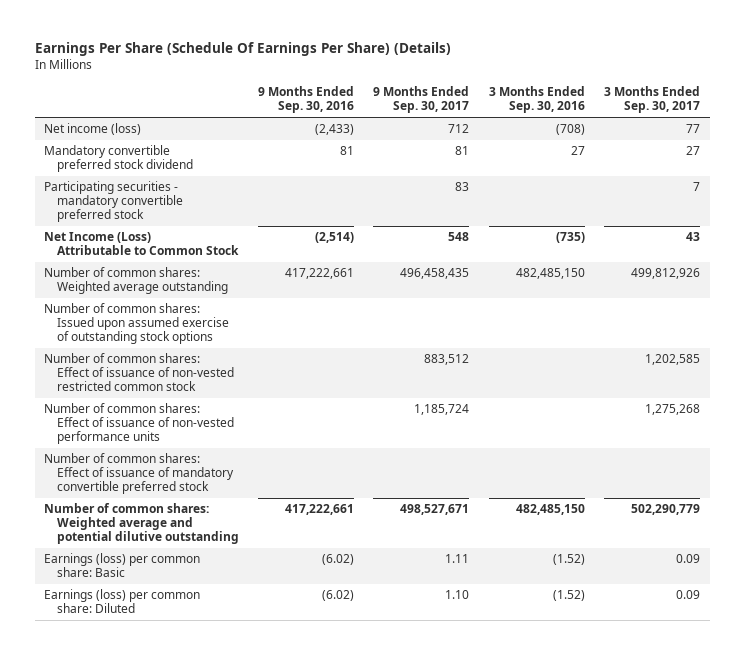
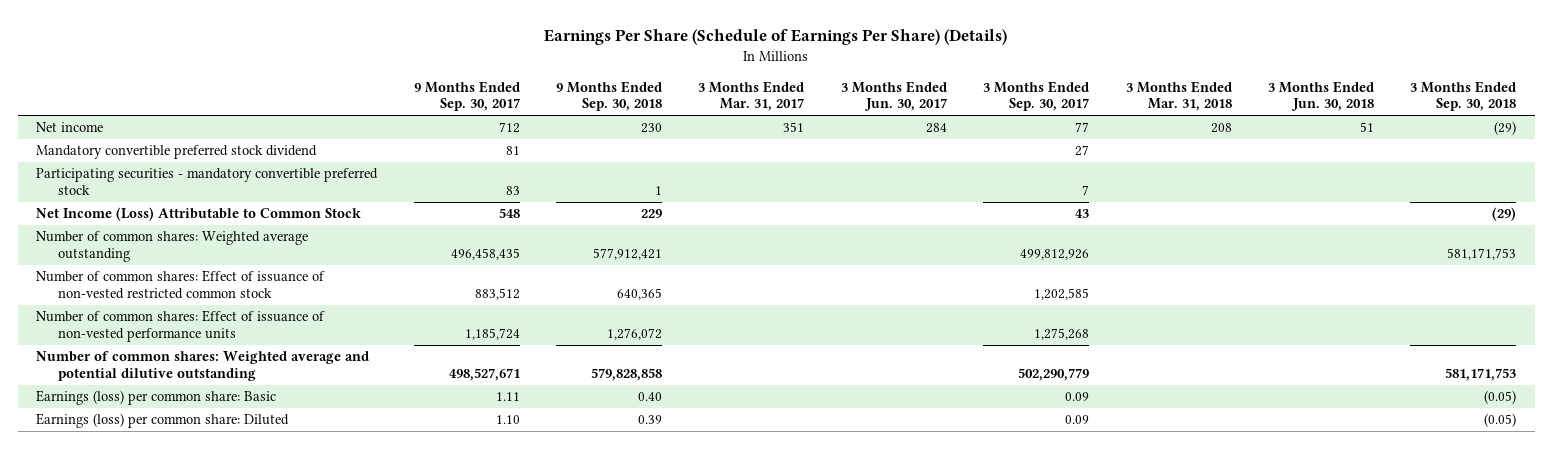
- Earnings Per Share (Schedule Of Earnings Per Share) (Details)
+ Earnings Per Share (Schedule of Earnings Per Share) (Details)
- | 9 Months Ended Sep. 30, 2016 | 9 Months Ended Sep. 30, 2017 | 3 Months Ended Sep. 30, 2016 | 3 Months Ended Sep. 30, 2017
+ | 9 Months Ended Sep. 30, 2017 | 9 Months Ended Sep. 30, 2018 | 3 Months Ended Mar. 31, 2017 | 3 Months Ended Jun. 30, 2017 | 3 Months Ended Sep. 30, 2017 | 3 Months Ended Mar. 31, 2018 | 3 Months Ended Jun. 30, 2018 | 3 Months Ended Sep. 30, 2018
- Net income (loss) | (2,433) | 712 | (708) | 77
+ Net income | 712 | 230 | 351 | 284 | 77 | 208 | 51 | (29)
- Number of common shares: Issued upon assumed exercise of outstanding stock options
- Number of common shares: Effect of issuance of mandatory convertible preferred stock

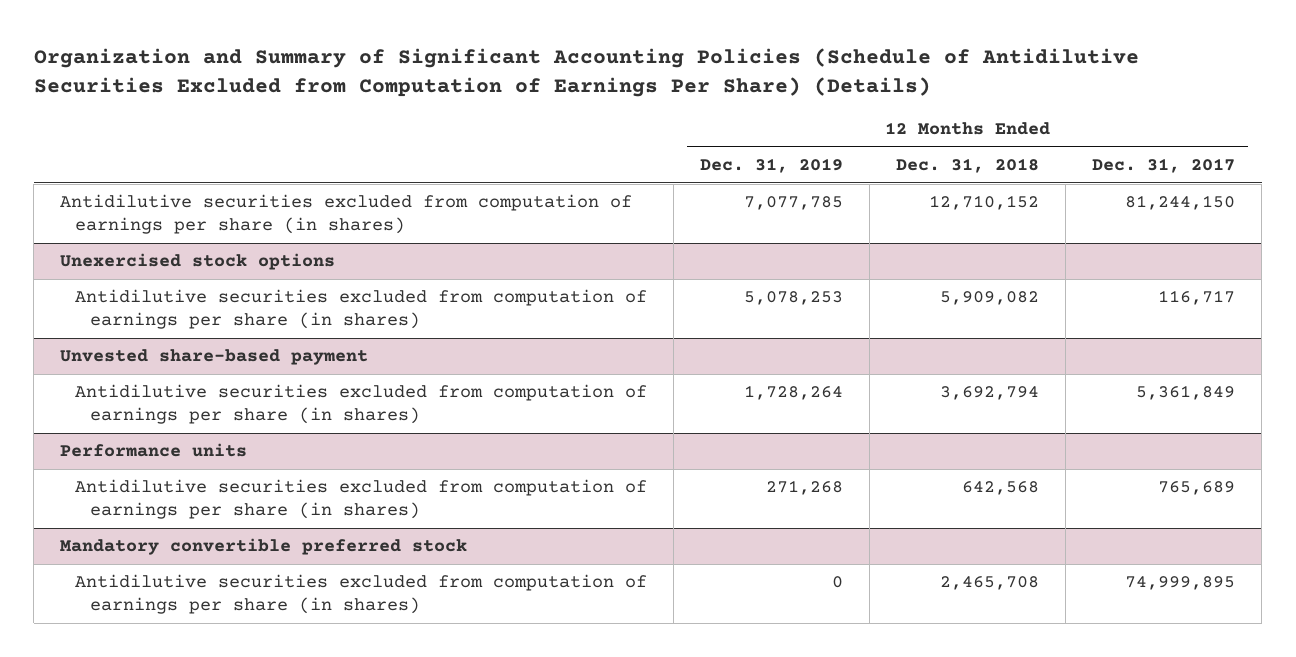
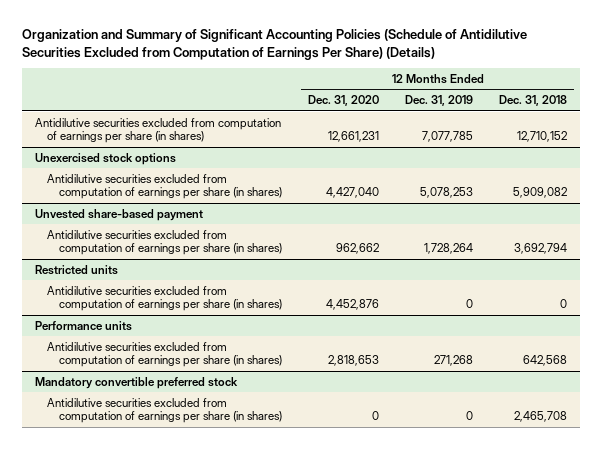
- | 12 Months Ended Dec. 31, 2019 | 12 Months Ended Dec. 31, 2018 | 12 Months Ended Dec. 31, 2017
+ | 12 Months Ended Dec. 31, 2020 | 12 Months Ended Dec. 31, 2019 | 12 Months Ended Dec. 31, 2018
+ Restricted units
+ Antidilutive securities excluded from computation of earnings per share (in shares) | 4,452,876 | 0 | 0

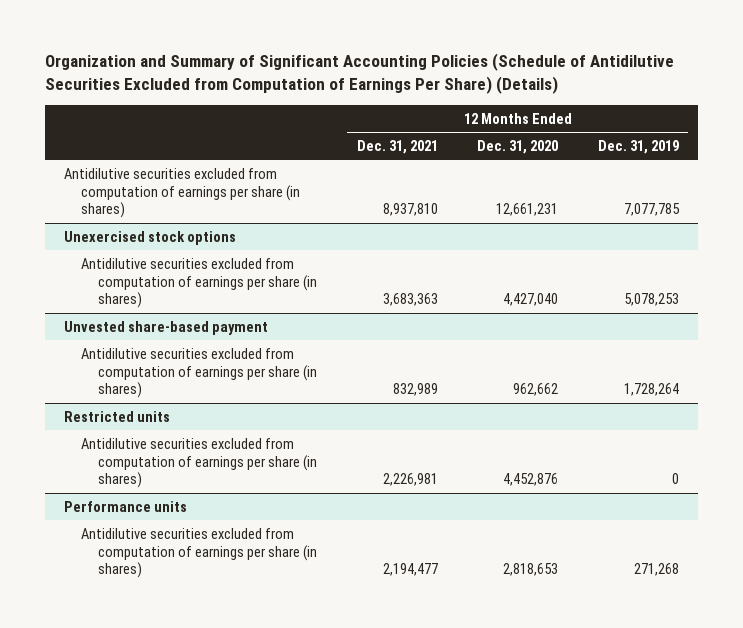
- | 12 Months Ended Dec. 31, 2020 | 12 Months Ended Dec. 31, 2019 | 12 Months Ended Dec. 31, 2018
+ | 12 Months Ended Dec. 31, 2021 | 12 Months Ended Dec. 31, 2020 | 12 Months Ended Dec. 31, 2019
- Mandatory convertible preferred stock
- Antidilutive securities excluded from computation of earnings per share (in shares) | 0 | 0 | 2,465,708

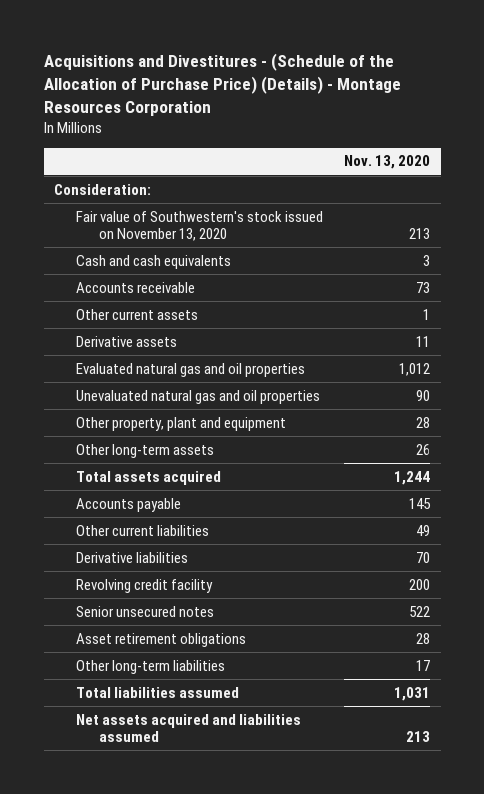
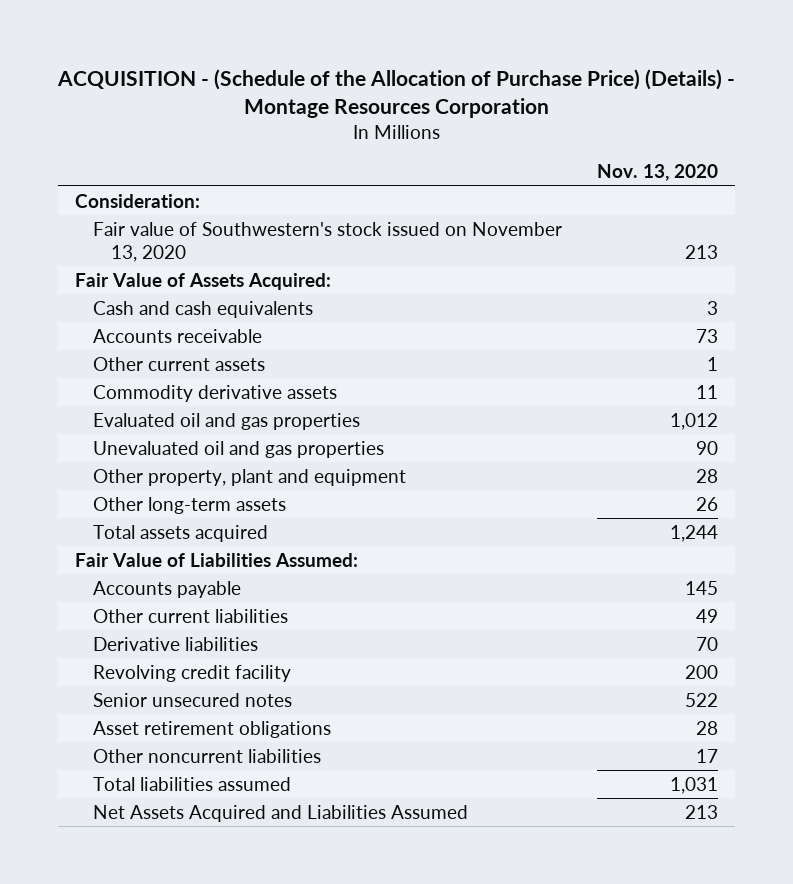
- Acquisitions and Divestitures - (Schedule of the Allocation of Purchase Price) (Details) - Montage Resources Corporation
+ ACQUISITION - (Schedule of the Allocation of Purchase Price) (Details) - Montage Resources Corporation
+ Fair Value of Assets Acquired:
- Derivative assets | 11
- Evaluated natural gas and oil properties | 1,012
- Unevaluated natural gas and oil properties | 90
+ Commodity derivative assets | 11
+ Evaluated oil and gas properties | 1,012
+ Unevaluated oil and gas properties | 90
+ Fair Value of Liabilities Assumed:
- Other long-term liabilities | 17
+ Other noncurrent liabilities | 17
- Net assets acquired and liabilities assumed | 213
+ Net Assets Acquired and Liabilities Assumed | 213

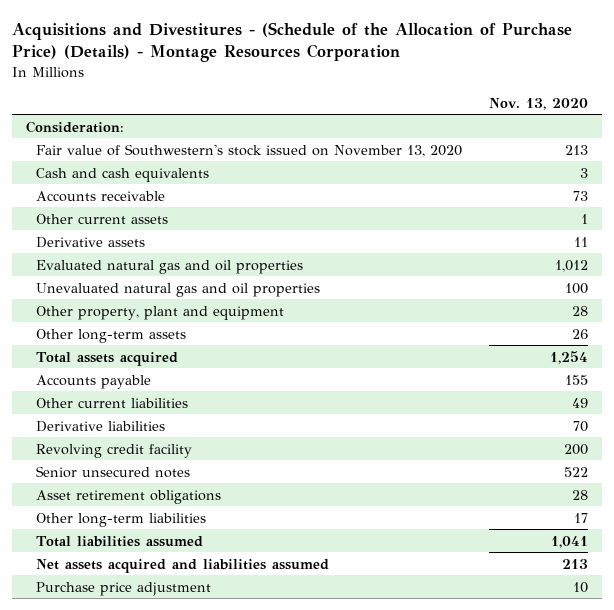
- ACQUISITION - (Schedule of the Allocation of Purchase Price) (Details) - Montage Resources Corporation
+ Acquisitions and Divestitures - (Schedule of the Allocation of Purchase Price) (Details) - Montage Resources Corporation
- Fair Value of Assets Acquired:
- Commodity derivative assets | 11
- Evaluated oil and gas properties | 1,012
- Unevaluated oil and gas properties | 90
+ Derivative assets | 11
+ Evaluated natural gas and oil properties | 1,012
+ Unevaluated natural gas and oil properties | 100
- Total assets acquired | 1,244
- Fair Value of Liabilities Assumed:
- Accounts payable | 145
+ Total assets acquired | 1,254
+ Accounts payable | 155
- Other noncurrent liabilities | 17
- Total liabilities assumed | 1,031
- Net Assets Acquired and Liabilities Assumed | 213
+ Other long-term liabilities | 17
+ Total liabilities assumed | 1,041
+ Net assets acquired and liabilities assumed | 213
+ Purchase price adjustment | 10

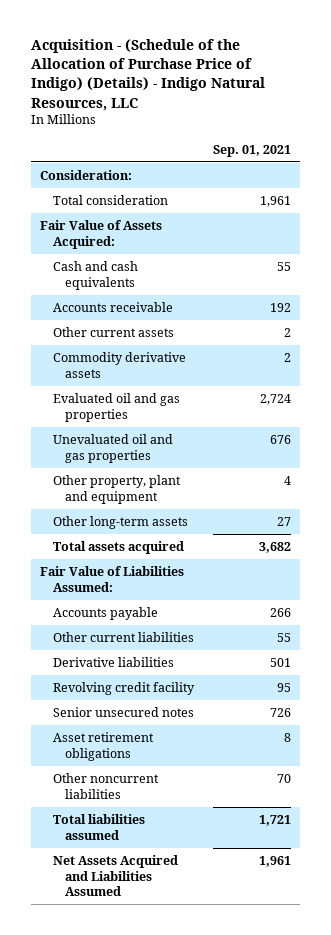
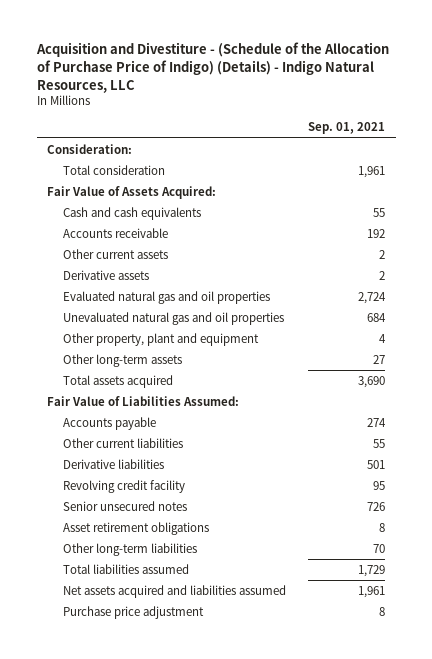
- Acquisition - (Schedule of the Allocation of Purchase Price of Indigo) (Details) - Indigo Natural Resources, LLC
+ Acquisition and Divestiture - (Schedule of the Allocation of Purchase Price of Indigo) (Details) - Indigo Natural Resources, LLC
- Commodity derivative assets | 2
- Evaluated oil and gas properties | 2,724
- Unevaluated oil and gas properties | 676
+ Derivative assets | 2
+ Evaluated natural gas and oil properties | 2,724
+ Unevaluated natural gas and oil properties | 684
- Total assets acquired | 3,682
+ Total assets acquired | 3,690
- Accounts payable | 266
+ Accounts payable | 274
- Other noncurrent liabilities | 70
- Total liabilities assumed | 1,721
- Net Assets Acquired and Liabilities Assumed | 1,961
+ Other long-term liabilities | 70
+ Total liabilities assumed | 1,729
+ Net assets acquired and liabilities assumed | 1,961
+ Purchase price adjustment | 8

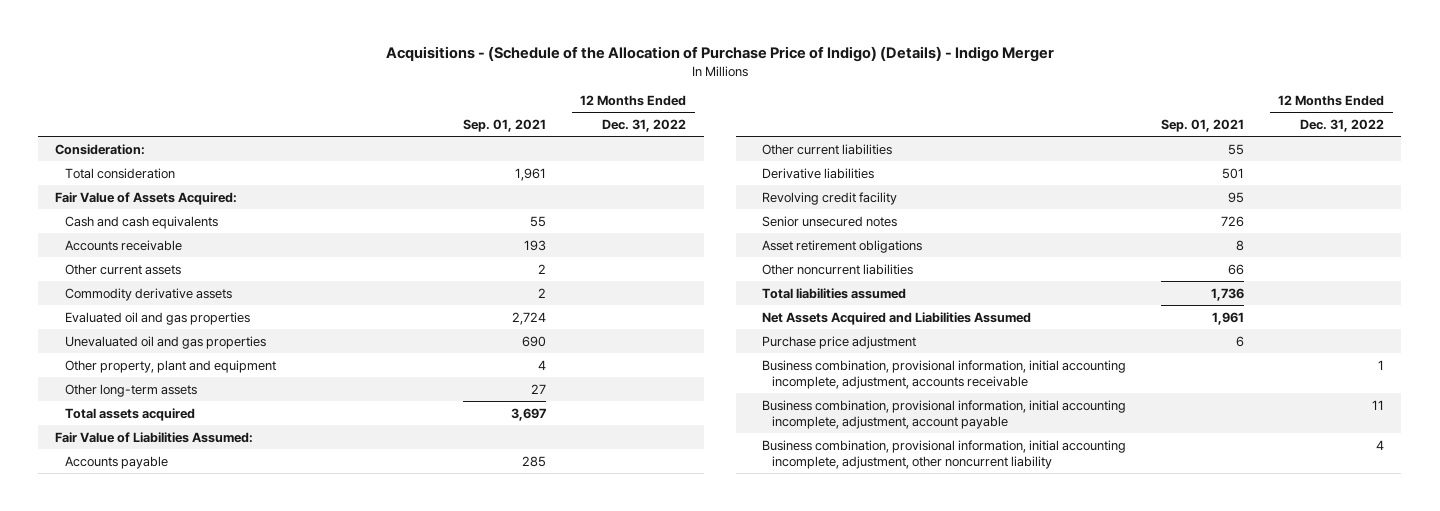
- Acquisition and Divestiture - (Schedule of the Allocation of Purchase Price of Indigo) (Details) - Indigo Natural Resources, LLC
+ Acquisitions - (Schedule of the Allocation of Purchase Price of Indigo) (Details) - Indigo Merger
- | Sep. 01, 2021
+ | Sep. 01, 2021 | 12 Months Ended Dec. 31, 2022
- Accounts receivable | 192
+ Accounts receivable | 193 |
- Derivative assets | 2
- Evaluated natural gas and oil properties | 2,724
- Unevaluated natural gas and oil properties | 684
+ Commodity derivative assets | 2 |
+ Evaluated oil and gas properties | 2,724 |
+ Unevaluated oil and gas properties | 690 |
- Total assets acquired | 3,690
+ Total assets acquired | 3,697 |
- Accounts payable | 274
+ Accounts payable | 285 |
- Other long-term liabilities | 70
- Total liabilities assumed | 1,729
- Net assets acquired and liabilities assumed | 1,961
- Purchase price adjustment | 8
+ Other noncurrent liabilities | 66 |
+ Total liabilities assumed | 1,736 |
+ Net Assets Acquired and Liabilities Assumed | 1,961 |
+ Purchase price adjustment | 6 |
+ Business combination, provisional information, initial accounting incomplete, adjustment, accounts receivable | | 1
+ Business combination, provisional information, initial accounting incomplete, adjustment, account payable | | 11
+ Business combination, provisional information, initial accounting incomplete, adjustment, other noncurrent liability | | 4

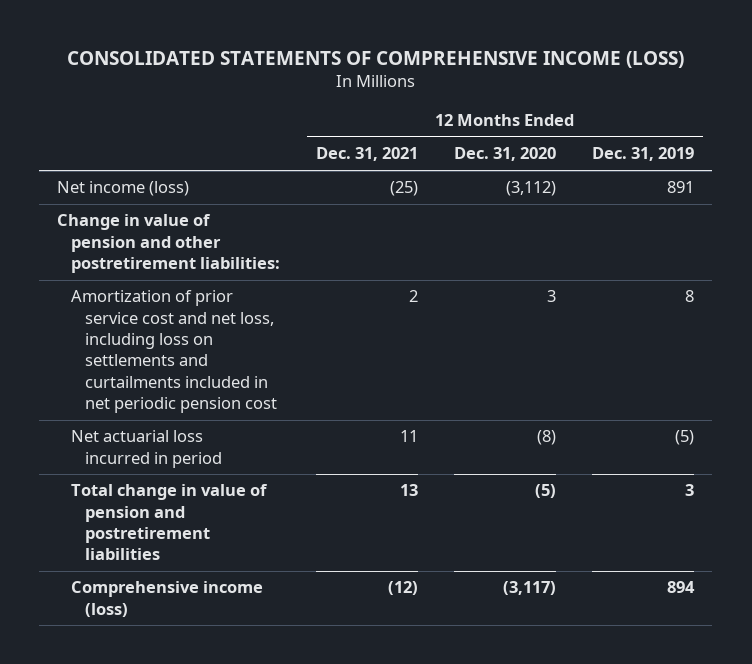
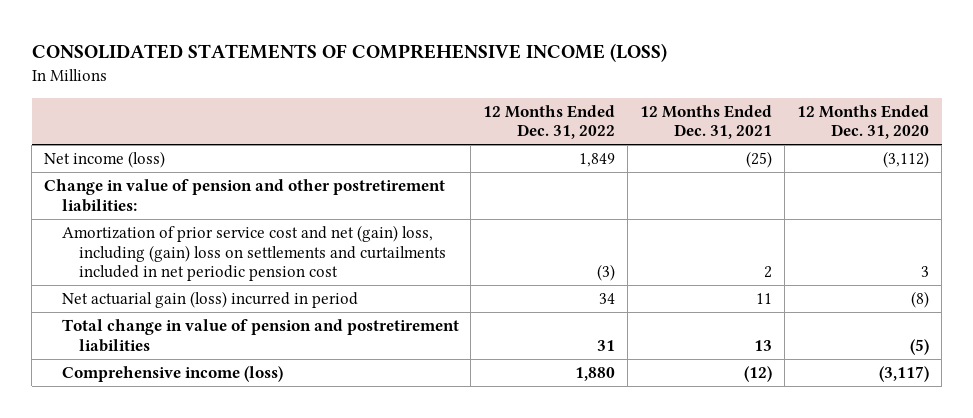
- | 12 Months Ended Dec. 31, 2021 | 12 Months Ended Dec. 31, 2020 | 12 Months Ended Dec. 31, 2019
+ | 12 Months Ended Dec. 31, 2022 | 12 Months Ended Dec. 31, 2021 | 12 Months Ended Dec. 31, 2020
- Amortization of prior service cost and net loss, including loss on settlements and curtailments included in net periodic pension cost | 2 | 3 | 8
- Net actuarial loss incurred in period | 11 | (8) | (5)
+ Amortization of prior service cost and net (gain) loss, including (gain) loss on settlements and curtailments included in net periodic pension cost | (3) | 2 | 3
+ Net actuarial gain (loss) incurred in period | 34 | 11 | (8)

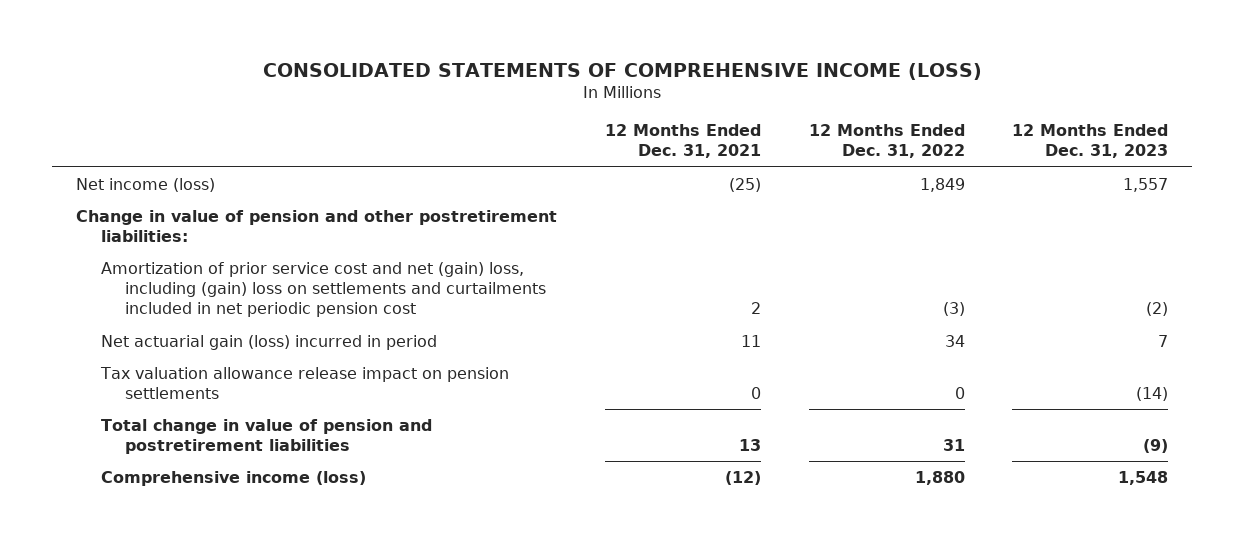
- | 12 Months Ended Dec. 31, 2022 | 12 Months Ended Dec. 31, 2021 | 12 Months Ended Dec. 31, 2020
+ | 12 Months Ended Dec. 31, 2021 | 12 Months Ended Dec. 31, 2022 | 12 Months Ended Dec. 31, 2023
+ Tax valuation allowance release impact on pension settlements | 0 | 0 | (14)

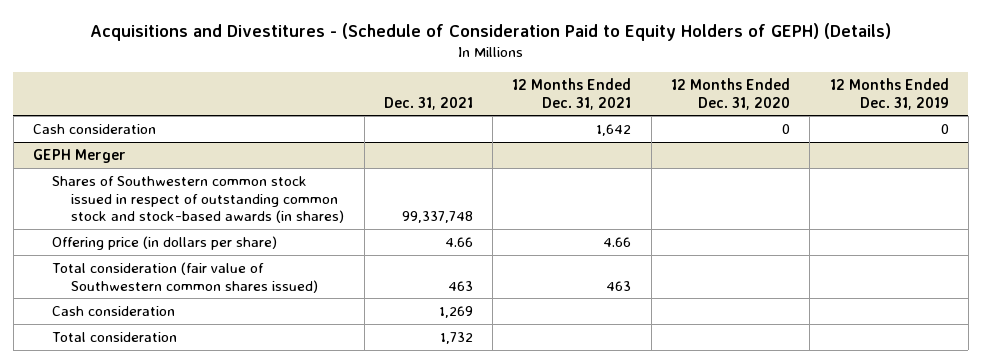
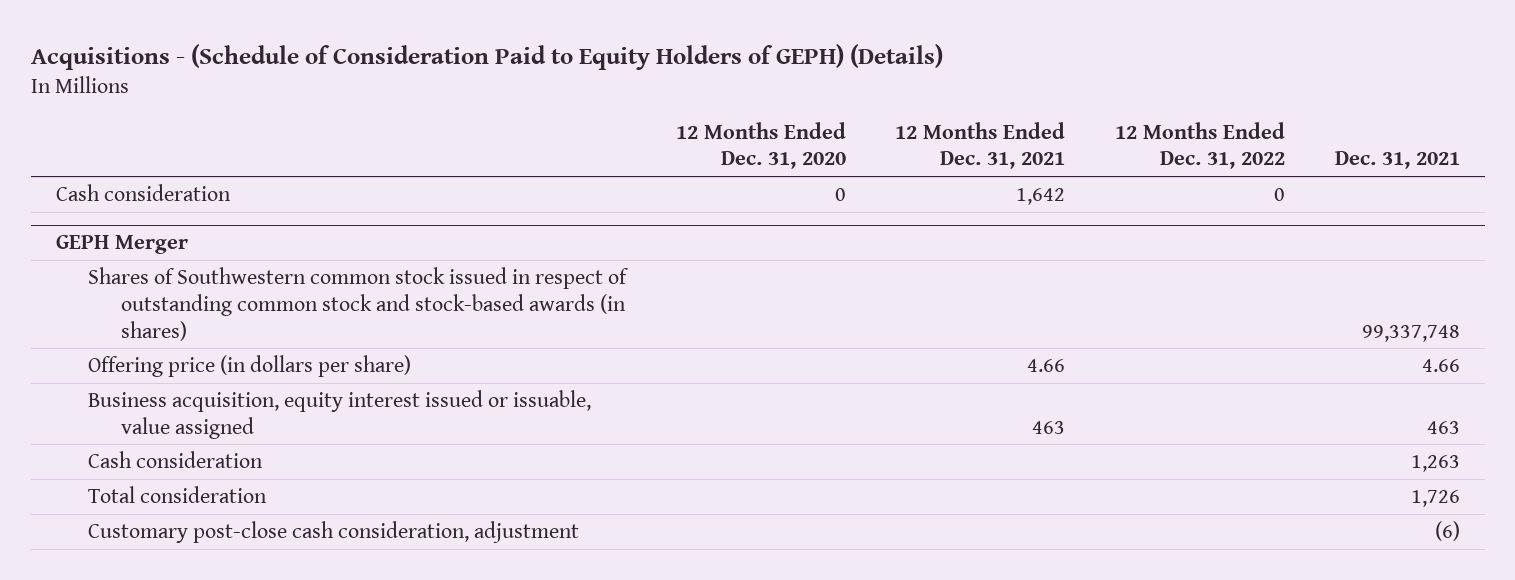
- Acquisitions and Divestitures - (Schedule of Consideration Paid to Equity Holders of GEPH) (Details)
+ Acquisitions - (Schedule of Consideration Paid to Equity Holders of GEPH) (Details)
- | Dec. 31, 2021 | 12 Months Ended Dec. 31, 2021 | 12 Months Ended Dec. 31, 2020 | 12 Months Ended Dec. 31, 2019
+ | 12 Months Ended Dec. 31, 2020 | 12 Months Ended Dec. 31, 2021 | 12 Months Ended Dec. 31, 2022 | Dec. 31, 2021
@ GEPH Merger
- Total consideration (fair value of Southwestern common shares issued) | 463 | 463 | |
- Cash consideration | 1,269 | | |
- Total consideration | 1,732 | | |
+ Business acquisition, equity interest issued or issuable, value assigned | | 463 | | 463
+ Cash consideration | | | | 1,263
+ Total consideration | | | | 1,726
+ Customary post-close cash consideration, adjustment | | | | (6)

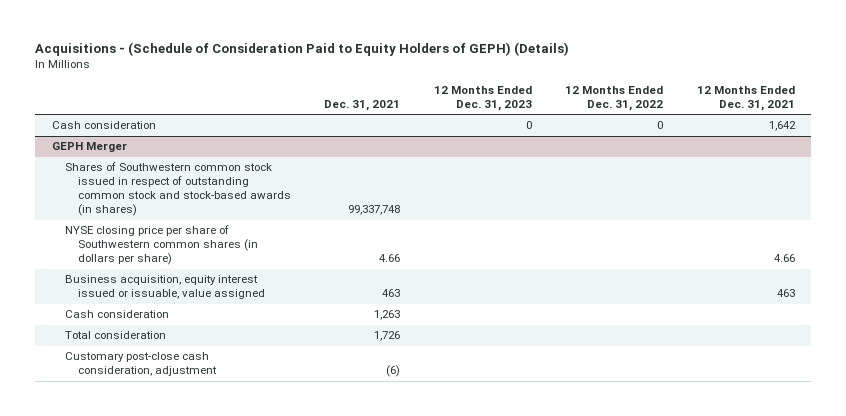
- | 12 Months Ended Dec. 31, 2020 | 12 Months Ended Dec. 31, 2021 | 12 Months Ended Dec. 31, 2022 | Dec. 31, 2021
+ | Dec. 31, 2021 | 12 Months Ended Dec. 31, 2023 | 12 Months Ended Dec. 31, 2022 | 12 Months Ended Dec. 31, 2021
@ GEPH Merger
- Offering price (in dollars per share) | | 4.66 | | 4.66
+ NYSE closing price per share of Southwestern common shares (in dollars per share) | 4.66 | | | 4.66

